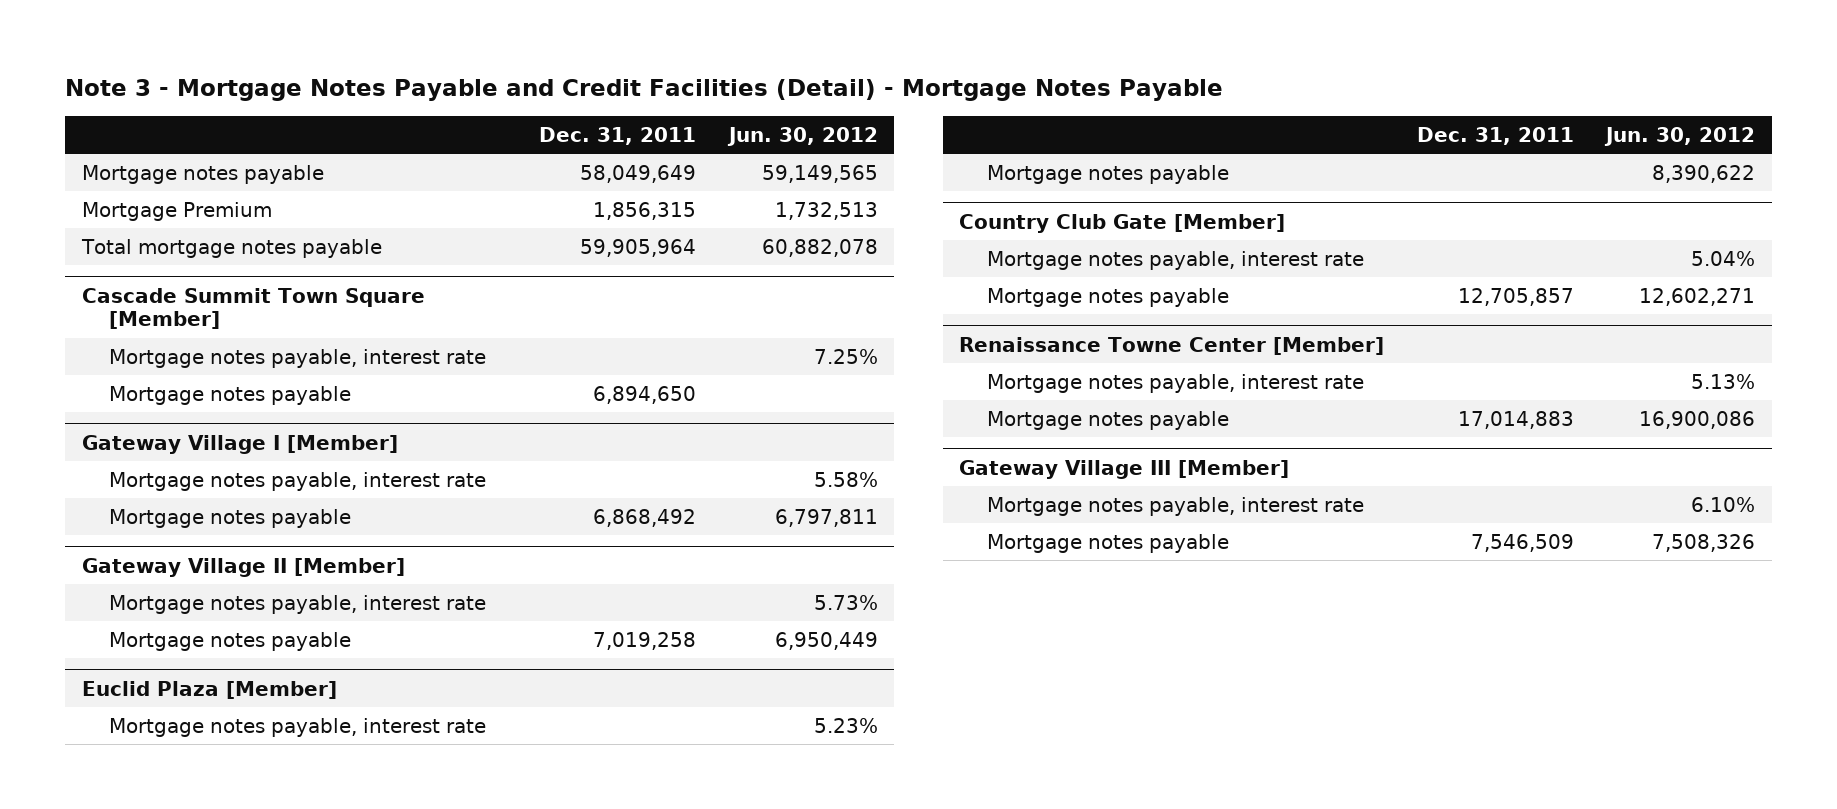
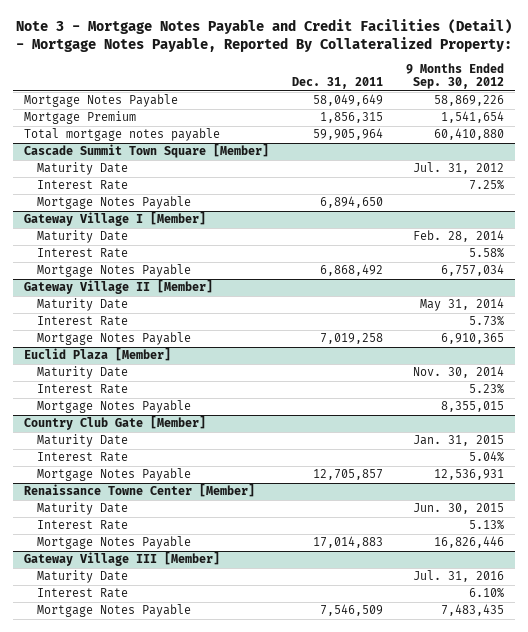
- Note 3 - Mortgage Notes Payable and Credit Facilities (Detail) - Mortgage Notes Payable
+ Note 3 - Mortgage Notes Payable and Credit Facilities (Detail) - Mortgage Notes Payable, Reported By Collateralized Property:
- | Dec. 31, 2011 | Jun. 30, 2012
+ | Dec. 31, 2011 | 9 Months Ended Sep. 30, 2012
- Mortgage notes payable | 58,049,649 | 59,149,565
+ Mortgage Notes Payable | 58,049,649 | 58,869,226
@ Cascade Summit Town Square [Member]
- Mortgage notes payable, interest rate | | 7.25%
- Mortgage notes payable | 6,894,650 |
+ Maturity Date | | Jul. 31, 2012
+ Interest Rate | | 7.25%
+ Mortgage Notes Payable | 6,894,650 |
@ Gateway Village I [Member]
- Mortgage notes payable, interest rate | | 5.58%
- Mortgage notes payable | 6,868,492 | 6,797,811
+ Maturity Date | | Feb. 28, 2014
+ Interest Rate | | 5.58%
+ Mortgage Notes Payable | 6,868,492 | 6,757,034
@ Gateway Village II [Member]
- Mortgage notes payable, interest rate | | 5.73%
- Mortgage notes payable | 7,019,258 | 6,950,449
+ Maturity Date | | May 31, 2014
+ Interest Rate | | 5.73%
+ Mortgage Notes Payable | 7,019,258 | 6,910,365
@ Euclid Plaza [Member]
- Mortgage notes payable, interest rate | | 5.23%
- Mortgage notes payable | | 8,390,622
+ Maturity Date | | Nov. 30, 2014
+ Interest Rate | | 5.23%
+ Mortgage Notes Payable | | 8,355,015
@ Country Club Gate [Member]
- Mortgage notes payable, interest rate | | 5.04%
- Mortgage notes payable | 12,705,857 | 12,602,271
+ Maturity Date | | Jan. 31, 2015
+ Interest Rate | | 5.04%
+ Mortgage Notes Payable | 12,705,857 | 12,536,931
@ Renaissance Towne Center [Member]
- Mortgage notes payable, interest rate | | 5.13%
- Mortgage notes payable | 17,014,883 | 16,900,086
+ Maturity Date | | Jun. 30, 2015
+ Interest Rate | | 5.13%
+ Mortgage Notes Payable | 17,014,883 | 16,826,446
@ Gateway Village III [Member]
- Mortgage notes payable, interest rate | | 6.10%
- Mortgage notes payable | 7,546,509 | 7,508,326
+ Maturity Date | | Jul. 31, 2016
+ Interest Rate | | 6.10%
+ Mortgage Notes Payable | 7,546,509 | 7,483,435

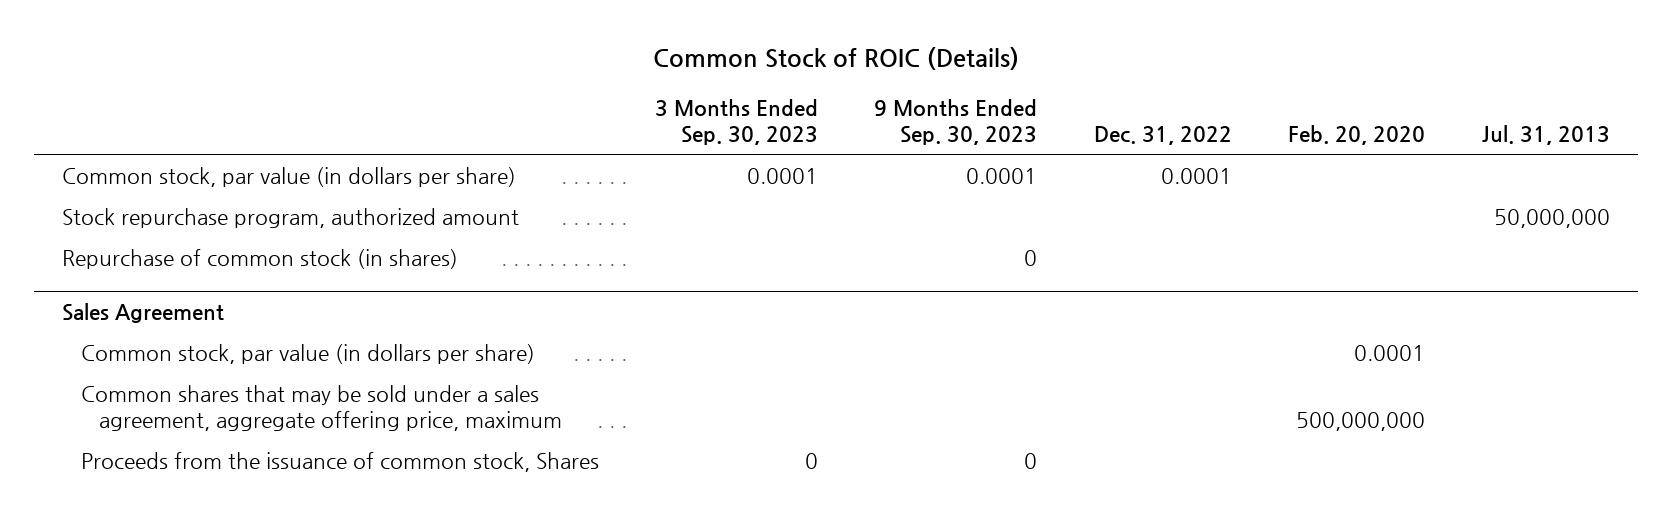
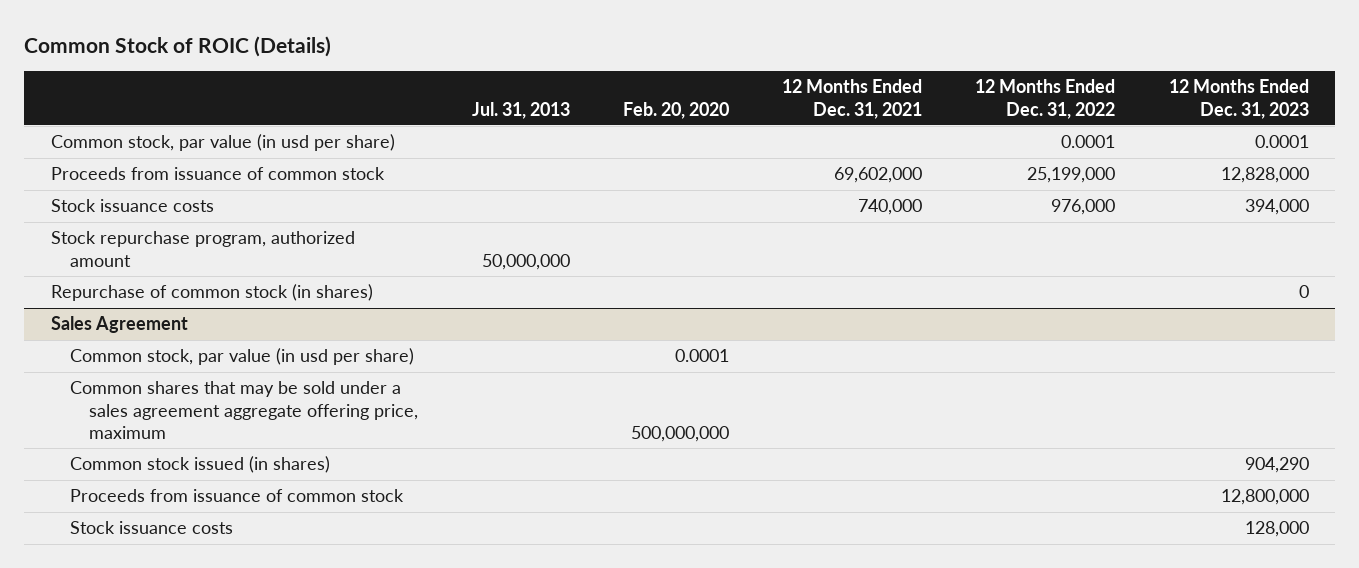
- | 3 Months Ended Sep. 30, 2023 | 9 Months Ended Sep. 30, 2023 | Dec. 31, 2022 | Feb. 20, 2020 | Jul. 31, 2013
+ | Jul. 31, 2013 | Feb. 20, 2020 | 12 Months Ended Dec. 31, 2021 | 12 Months Ended Dec. 31, 2022 | 12 Months Ended Dec. 31, 2023
- Common stock, par value (in dollars per share) | 0.0001 | 0.0001 | 0.0001 | |
+ Common stock, par value (in usd per share) | | | | 0.0001 | 0.0001
+ Proceeds from issuance of common stock | | | 69,602,000 | 25,199,000 | 12,828,000
+ Stock issuance costs | | | 740,000 | 976,000 | 394,000
@ Sales Agreement
- Common stock, par value (in dollars per share) | | | | 0.0001 |
- Common shares that may be sold under a sales agreement, aggregate offering price, maximum | | | | 500,000,000 |
- Proceeds from the issuance of common stock, Shares | 0 | 0 | | |
+ Common stock, par value (in usd per share) | | 0.0001 | | |
+ Common shares that may be sold under a sales agreement aggregate offering price, maximum | | 500,000,000 | | |
+ Common stock issued (in shares) | | | | | 904,290
+ Proceeds from issuance of common stock | | | | | 12,800,000
+ Stock issuance costs | | | | | 128,000

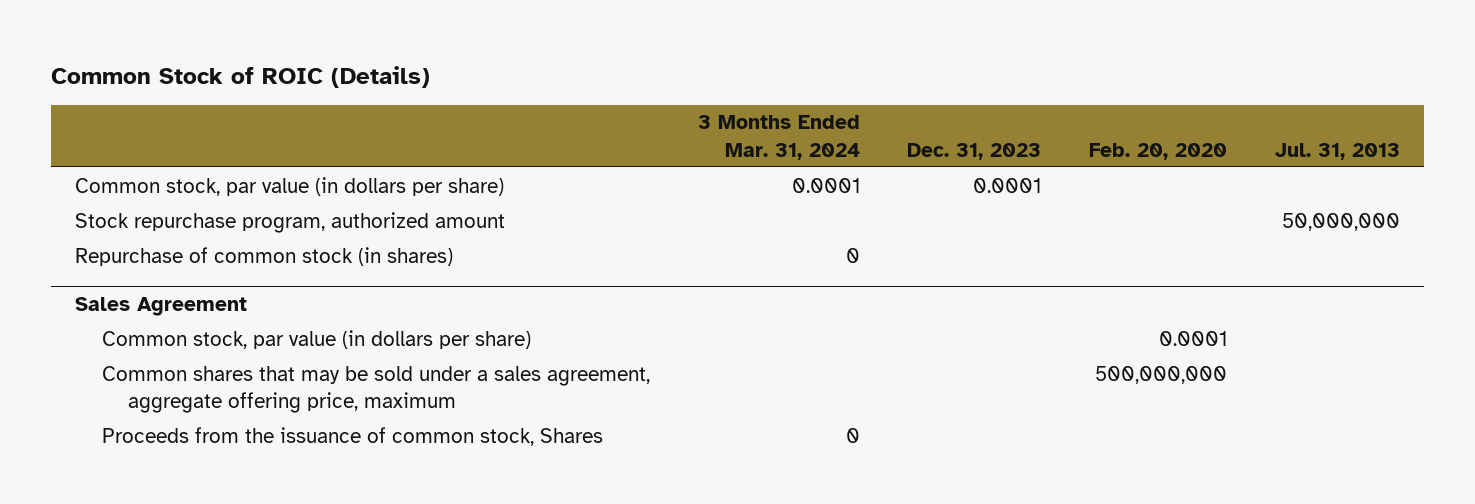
- | Jul. 31, 2013 | Feb. 20, 2020 | 12 Months Ended Dec. 31, 2021 | 12 Months Ended Dec. 31, 2022 | 12 Months Ended Dec. 31, 2023
+ | 3 Months Ended Mar. 31, 2024 | Dec. 31, 2023 | Feb. 20, 2020 | Jul. 31, 2013
- Common stock, par value (in usd per share) | | | | 0.0001 | 0.0001
- Proceeds from issuance of common stock | | | 69,602,000 | 25,199,000 | 12,828,000
- Stock issuance costs | | | 740,000 | 976,000 | 394,000
+ Common stock, par value (in dollars per share) | 0.0001 | 0.0001 | |
@ Sales Agreement
- Common stock, par value (in usd per share) | | 0.0001 | | |
- Common shares that may be sold under a sales agreement aggregate offering price, maximum | | 500,000,000 | | |
- Common stock issued (in shares) | | | | | 904,290
- Proceeds from issuance of common stock | | | | | 12,800,000
- Stock issuance costs | | | | | 128,000
+ Common stock, par value (in dollars per share) | | | 0.0001 |
+ Common shares that may be sold under a sales agreement, aggregate offering price, maximum | | | 500,000,000 |
+ Proceeds from the issuance of common stock, Shares | 0 | | |

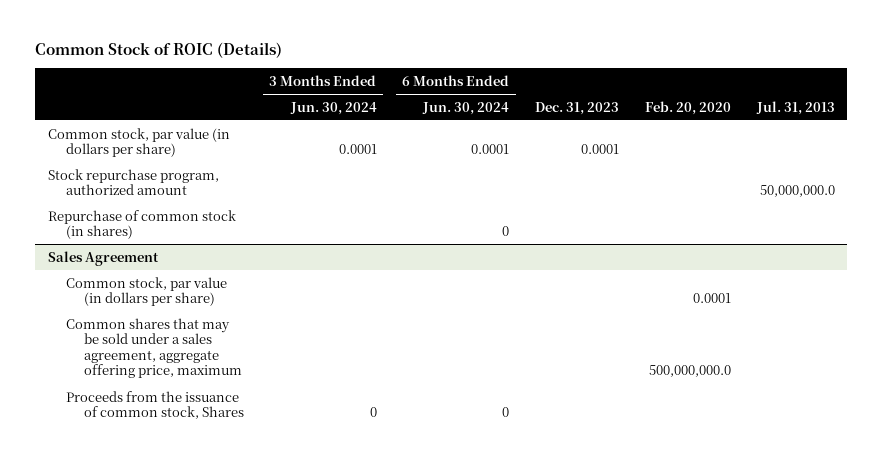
- | 3 Months Ended Mar. 31, 2024 | Dec. 31, 2023 | Feb. 20, 2020 | Jul. 31, 2013
+ | 3 Months Ended Jun. 30, 2024 | 6 Months Ended Jun. 30, 2024 | Dec. 31, 2023 | Feb. 20, 2020 | Jul. 31, 2013
- Stock repurchase program, authorized amount | | | | 50,000,000
+ Stock repurchase program, authorized amount | | | | | 50,000,000.0
@ Sales Agreement
- Common shares that may be sold under a sales agreement, aggregate offering price, maximum | | | 500,000,000 |
+ Common shares that may be sold under a sales agreement, aggregate offering price, maximum | | | | 500,000,000.0 |

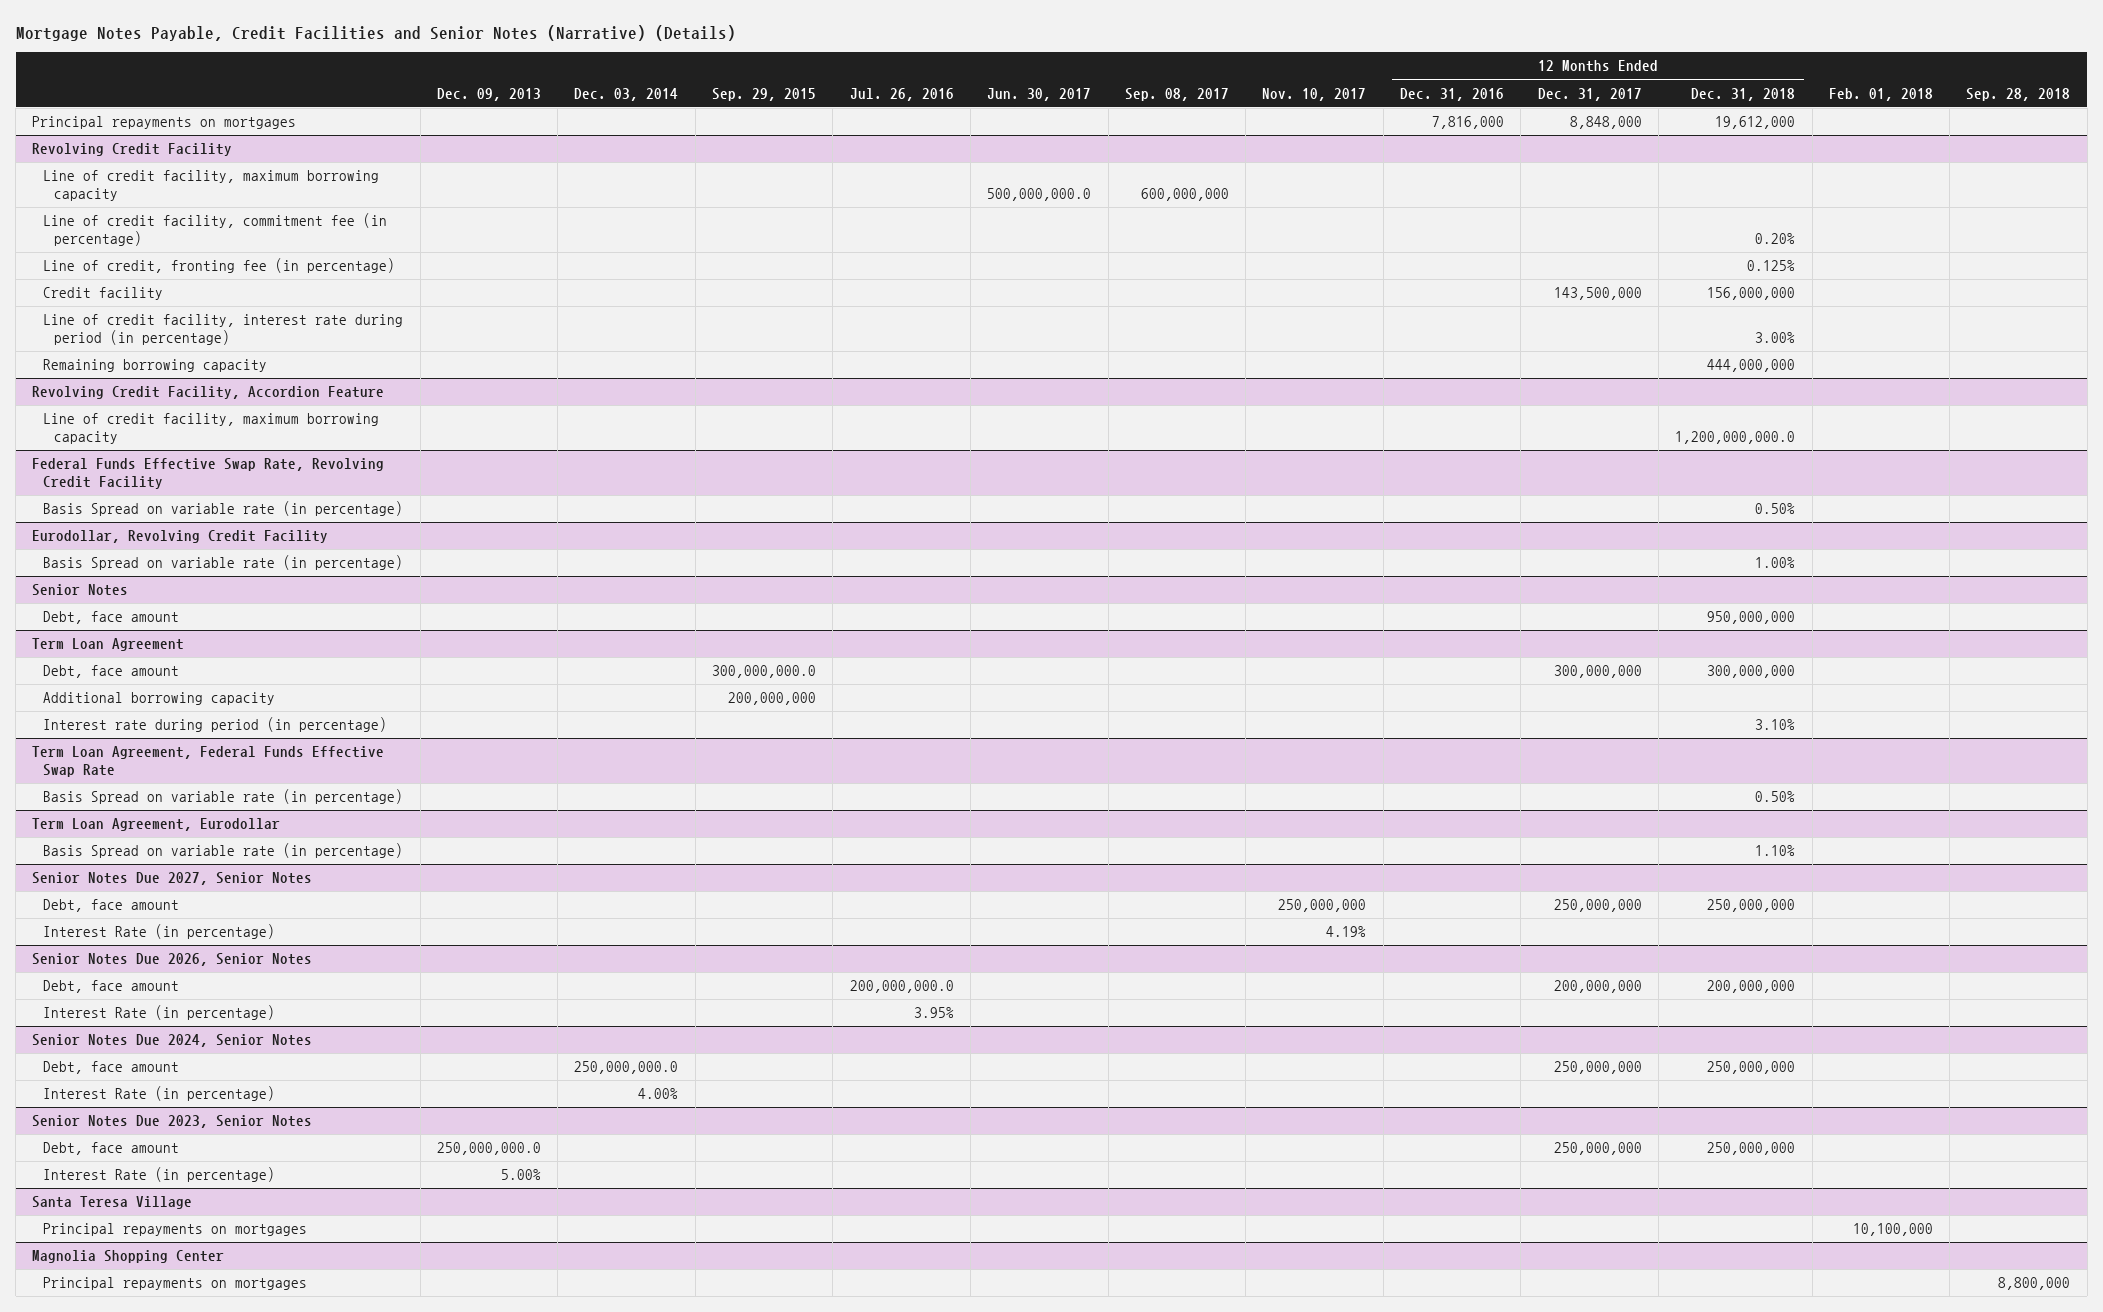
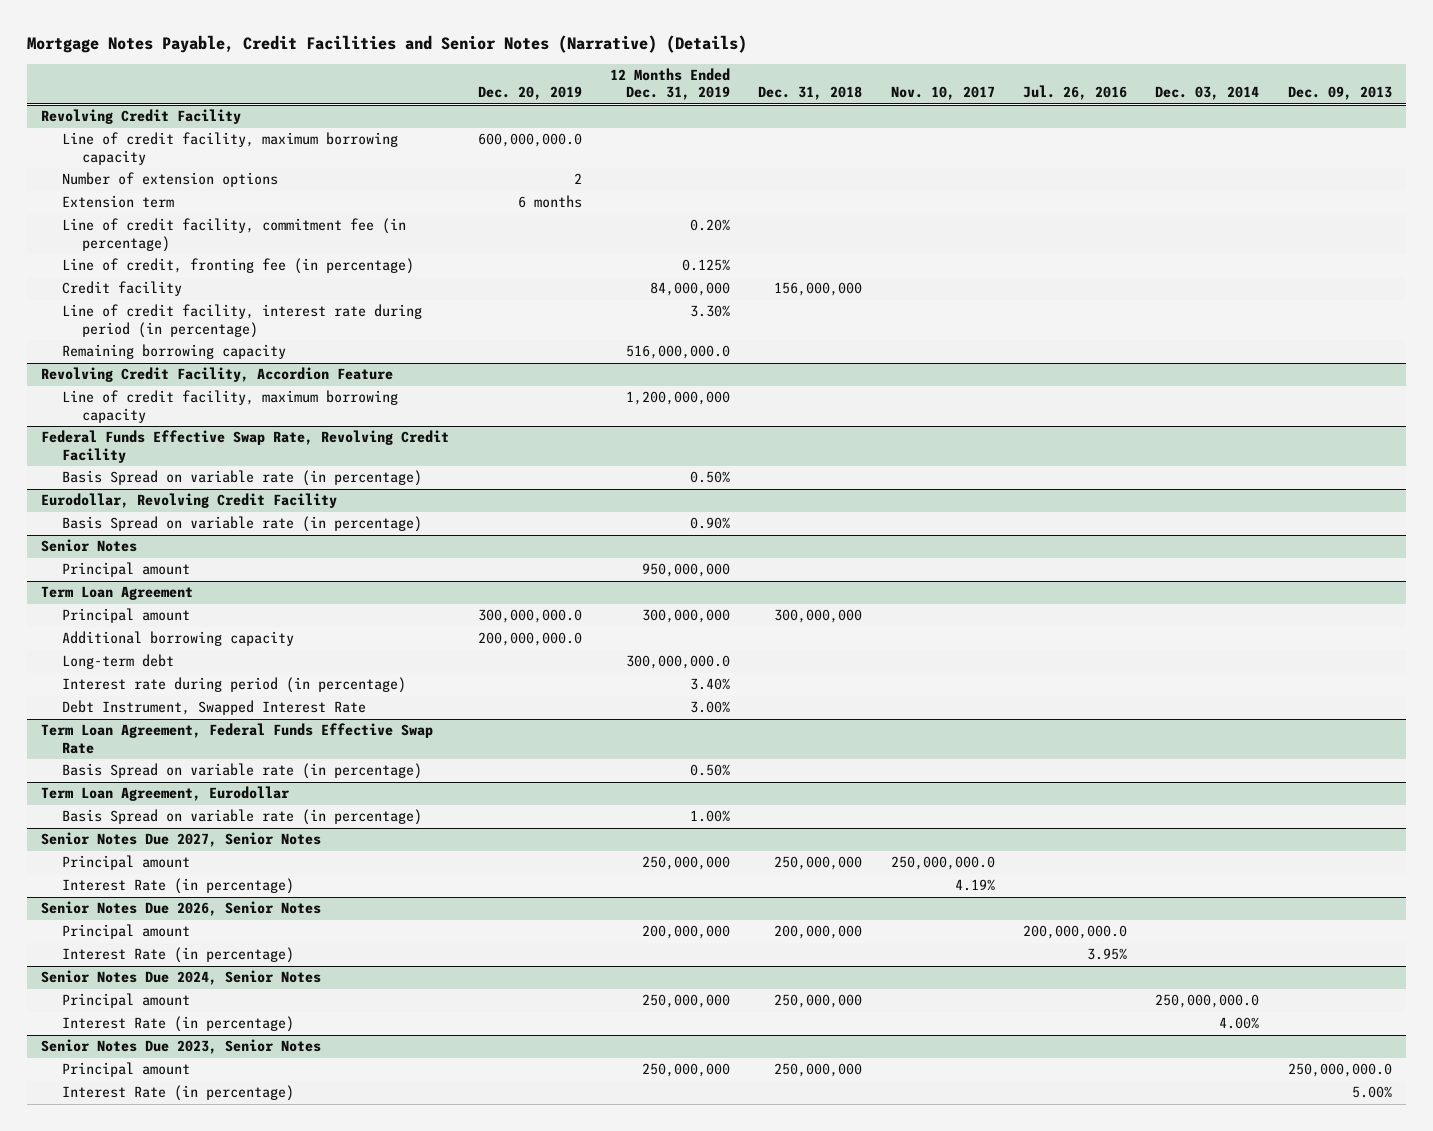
- | Dec. 09, 2013 | Dec. 03, 2014 | Sep. 29, 2015 | Jul. 26, 2016 | Jun. 30, 2017 | Sep. 08, 2017 | Nov. 10, 2017 | 12 Months Ended Dec. 31, 2016 | 12 Months Ended Dec. 31, 2017 | 12 Months Ended Dec. 31, 2018 | Feb. 01, 2018 | Sep. 28, 2018
+ | Dec. 20, 2019 | 12 Months Ended Dec. 31, 2019 | Dec. 31, 2018 | Nov. 10, 2017 | Jul. 26, 2016 | Dec. 03, 2014 | Dec. 09, 2013
- Principal repayments on mortgages | | | | | | | | 7,816,000 | 8,848,000 | 19,612,000 | |
@ Revolving Credit Facility
+ Number of extension options | 2 | | | | | |
+ Extension term | 6 months | | | | | |
@ Senior Notes
- Debt, face amount | | | | | | | | | | 950,000,000 | |
+ Principal amount | | 950,000,000 | | | | |
@ Term Loan Agreement
- Debt, face amount | | | 300,000,000.0 | | | | | | 300,000,000 | 300,000,000 | |
+ Principal amount | 300,000,000.0 | 300,000,000 | 300,000,000 | | | |
+ Long-term debt | | 300,000,000.0 | | | | |
+ Debt Instrument, Swapped Interest Rate | | 3.00% | | | | |
@ Senior Notes Due 2027, Senior Notes
- Debt, face amount | | | | | | | 250,000,000 | | 250,000,000 | 250,000,000 | |
+ Principal amount | | 250,000,000 | 250,000,000 | 250,000,000.0 | | |
@ Senior Notes Due 2026, Senior Notes
- Debt, face amount | | | | 200,000,000.0 | | | | | 200,000,000 | 200,000,000 | |
+ Principal amount | | 200,000,000 | 200,000,000 | | 200,000,000.0 | |
@ Senior Notes Due 2024, Senior Notes
- Debt, face amount | | 250,000,000.0 | | | | | | | 250,000,000 | 250,000,000 | |
+ Principal amount | | 250,000,000 | 250,000,000 | | | 250,000,000.0 |
@ Senior Notes Due 2023, Senior Notes
- Debt, face amount | 250,000,000.0 | | | | | | | | 250,000,000 | 250,000,000 | |
+ Principal amount | | 250,000,000 | 250,000,000 | | | | 250,000,000.0
- Santa Teresa Village
- Principal repayments on mortgages | | | | | | | | | | | 10,100,000 |
- Magnolia Shopping Center
- Principal repayments on mortgages | | | | | | | | | | | | 8,800,000

